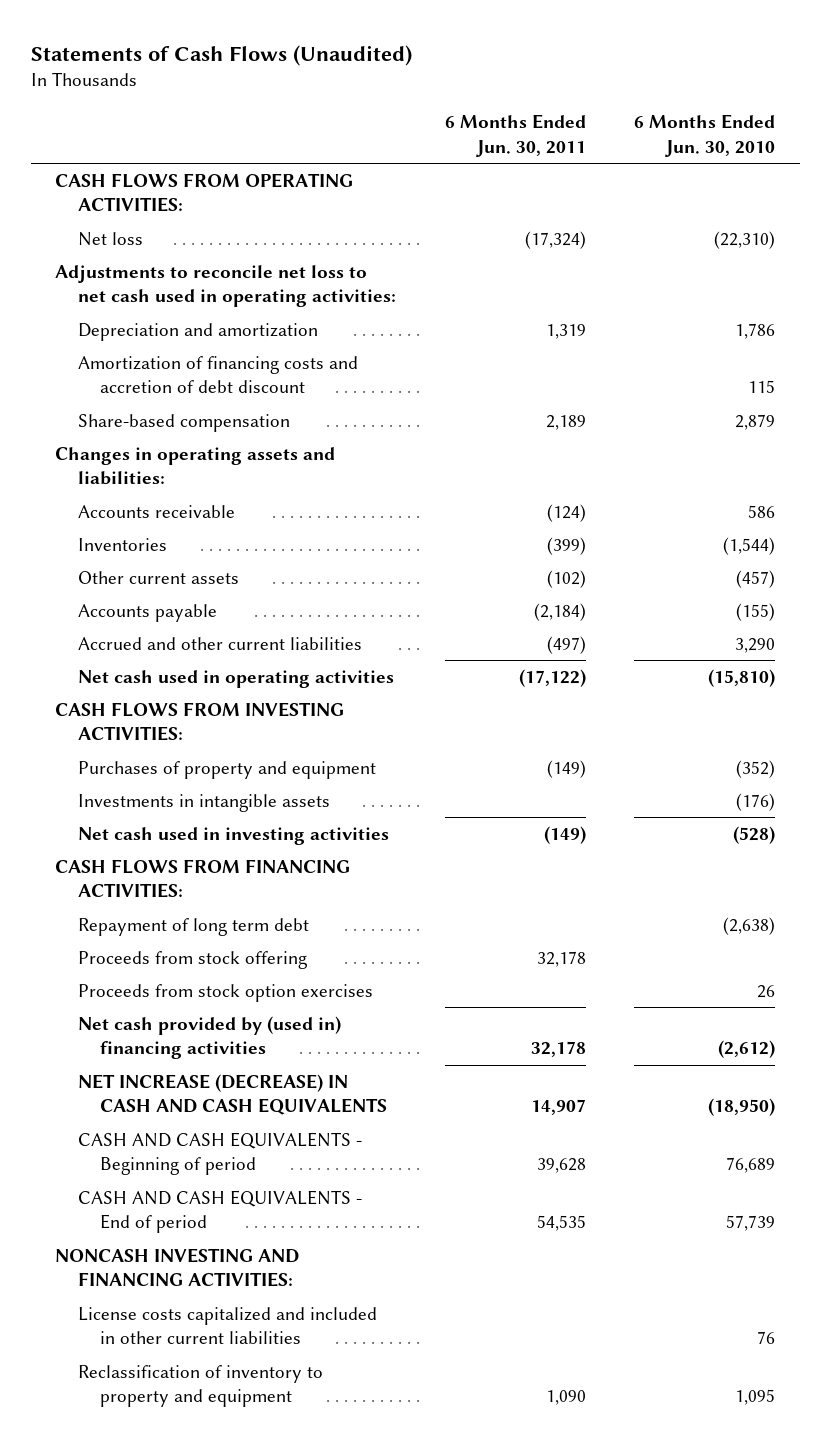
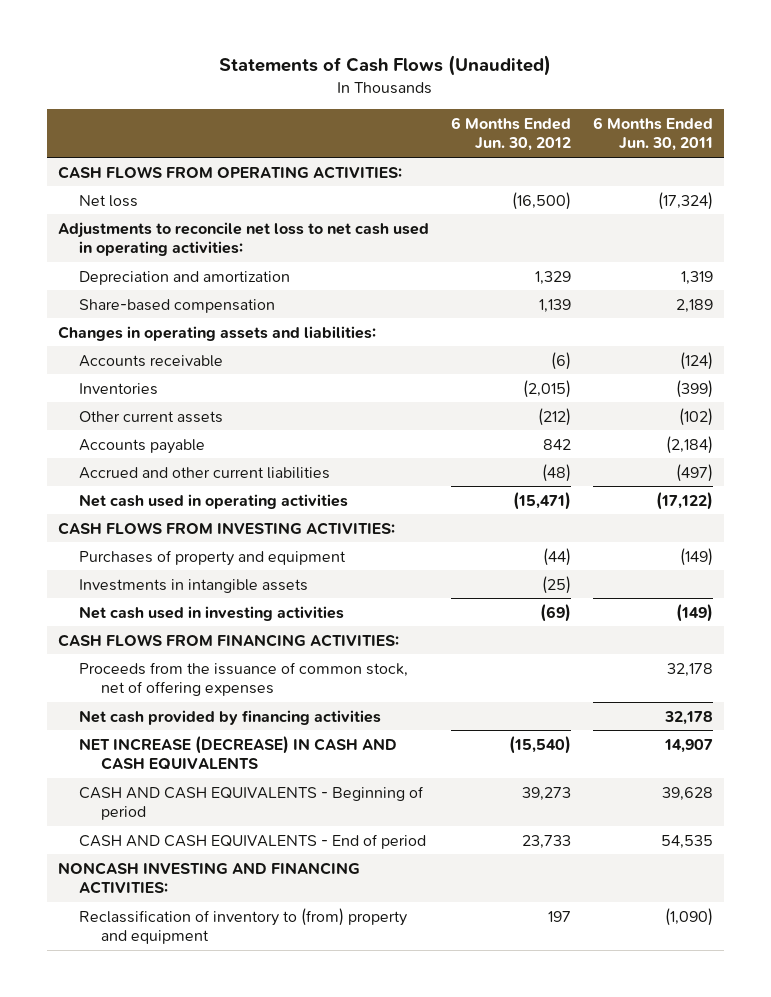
- | 6 Months Ended Jun. 30, 2011 | 6 Months Ended Jun. 30, 2010
+ | 6 Months Ended Jun. 30, 2012 | 6 Months Ended Jun. 30, 2011
- Amortization of financing costs and accretion of debt discount | | 115
- Repayment of long term debt | | (2,638)
- Proceeds from stock offering | 32,178 |
- Proceeds from stock option exercises | | 26
- Net cash provided by (used in) financing activities | 32,178 | (2,612)
+ Proceeds from the issuance of common stock, net of offering expenses | | 32,178
+ Net cash provided by financing activities | | 32,178
- License costs capitalized and included in other current liabilities | | 76
- Reclassification of inventory to property and equipment | 1,090 | 1,095
+ Reclassification of inventory to (from) property and equipment | 197 | (1,090)

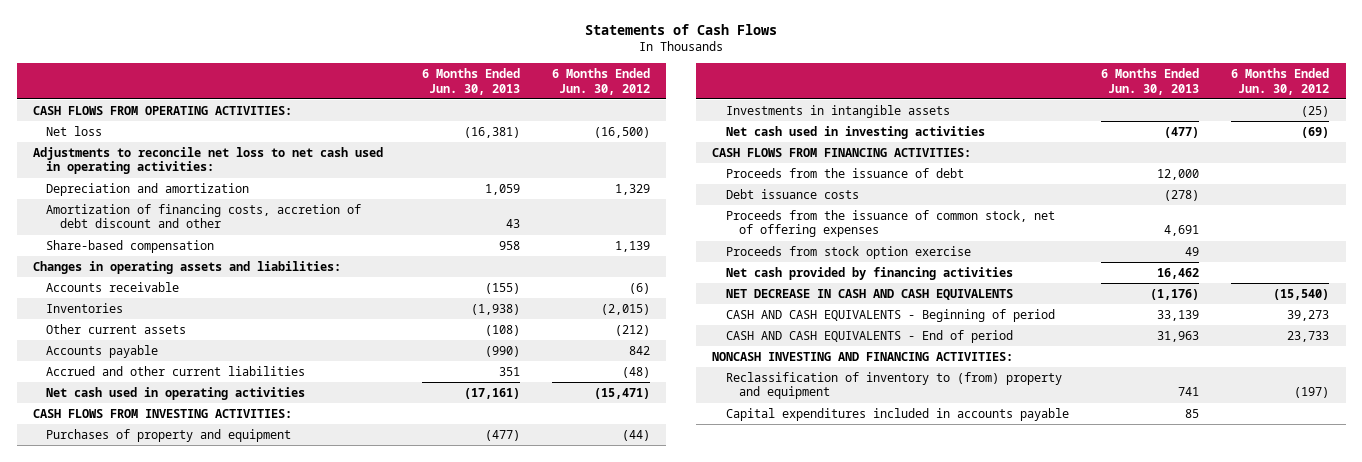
- Statements of Cash Flows (Unaudited)
+ Statements of Cash Flows
- | 6 Months Ended Jun. 30, 2012 | 6 Months Ended Jun. 30, 2011
+ | 6 Months Ended Jun. 30, 2013 | 6 Months Ended Jun. 30, 2012
+ Amortization of financing costs, accretion of debt discount and other | 43 |
+ Proceeds from the issuance of debt | 12,000 |
+ Debt issuance costs | (278) |
+ Proceeds from stock option exercise | 49 |
- NET INCREASE (DECREASE) IN CASH AND CASH EQUIVALENTS | (15,540) | 14,907
+ NET DECREASE IN CASH AND CASH EQUIVALENTS | (1,176) | (15,540)
- Reclassification of inventory to (from) property and equipment | 197 | (1,090)
+ Reclassification of inventory to (from) property and equipment | 741 | (197)
+ Capital expenditures included in accounts payable | 85 |

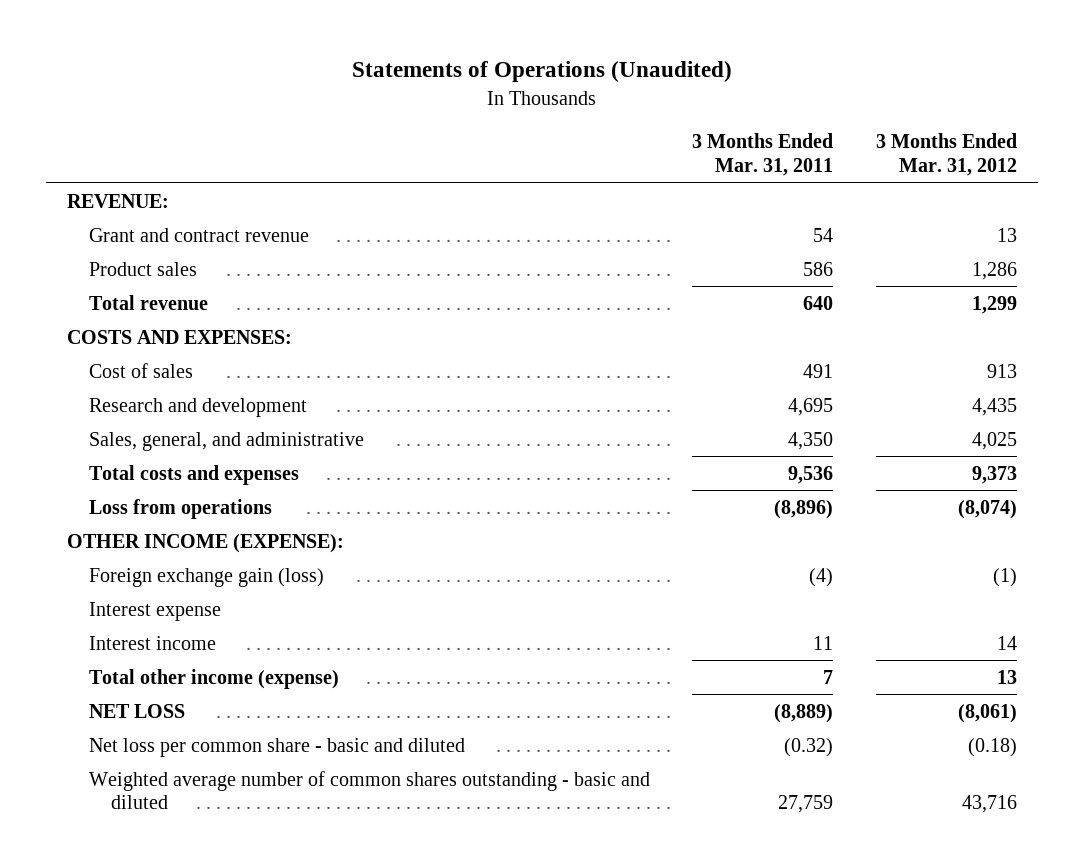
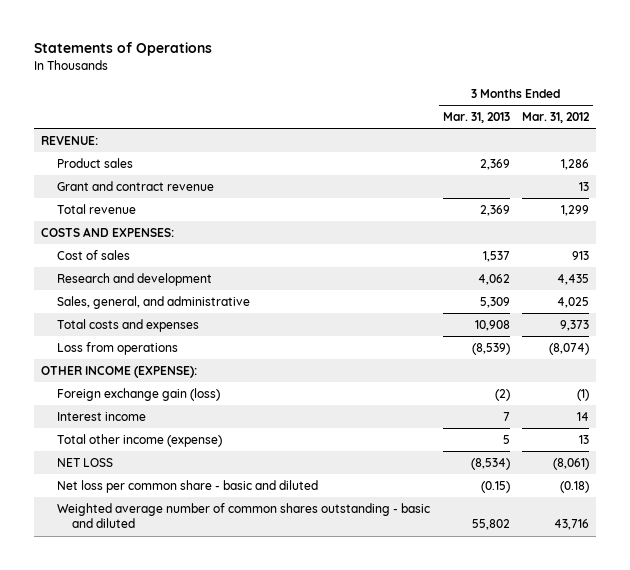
- Statements of Operations (Unaudited)
+ Statements of Operations
- | 3 Months Ended Mar. 31, 2011 | 3 Months Ended Mar. 31, 2012
+ | 3 Months Ended Mar. 31, 2013 | 3 Months Ended Mar. 31, 2012
moved down: Grant and contract revenue | | 13
- Interest expense

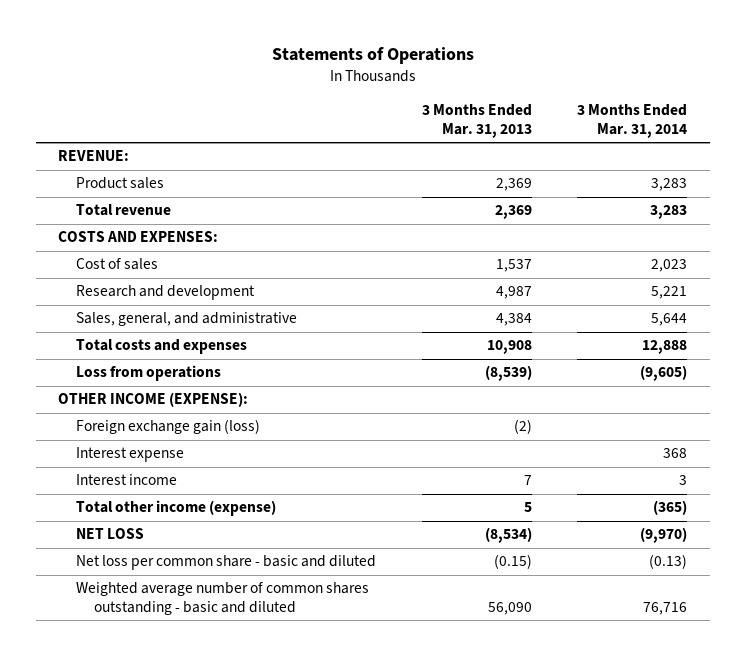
- | 3 Months Ended Mar. 31, 2013 | 3 Months Ended Mar. 31, 2012
+ | 3 Months Ended Mar. 31, 2013 | 3 Months Ended Mar. 31, 2014
- Grant and contract revenue | | 13
- Research and development | 4,062 | 4,435
- Sales, general, and administrative | 5,309 | 4,025
+ Research and development | 4,987 | 5,221
+ Sales, general, and administrative | 4,384 | 5,644
+ Interest expense | | 368
- Weighted average number of common shares outstanding - basic and diluted | 55,802 | 43,716
+ Weighted average number of common shares outstanding - basic and diluted | 56,090 | 76,716

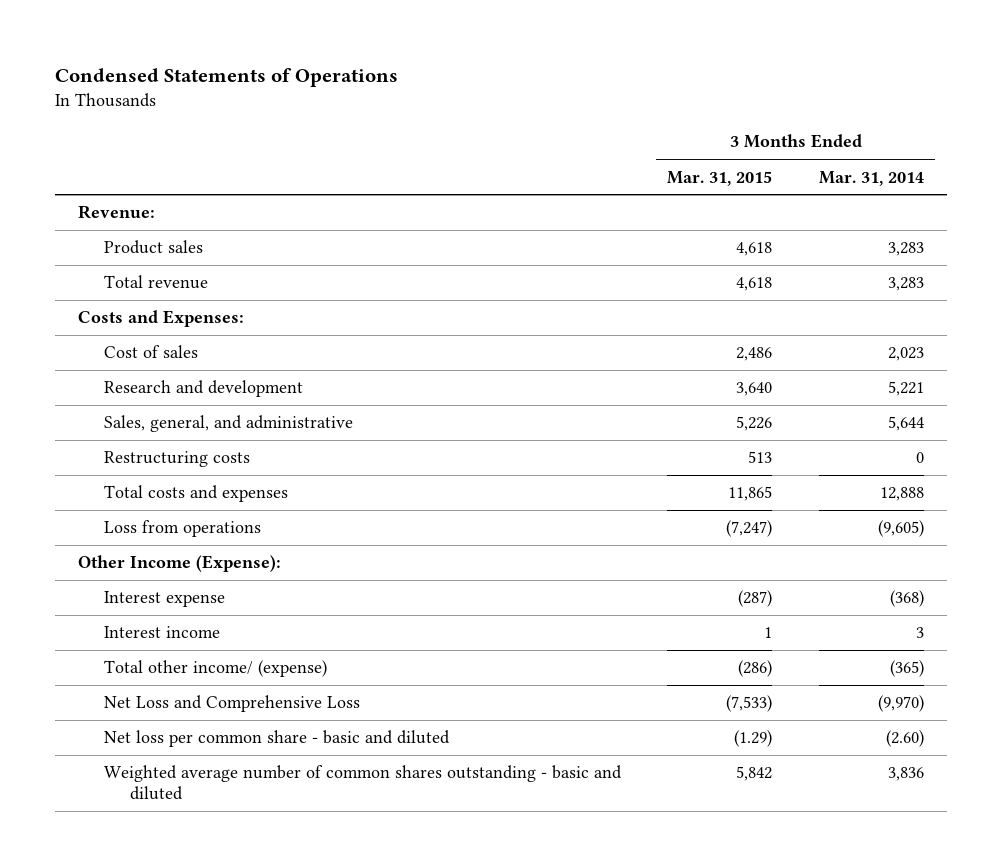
- Statements of Operations
+ Condensed Statements of Operations
- | 3 Months Ended Mar. 31, 2013 | 3 Months Ended Mar. 31, 2014
+ | 3 Months Ended Mar. 31, 2015 | 3 Months Ended Mar. 31, 2014
- REVENUE:
+ Revenue:
- COSTS AND EXPENSES:
+ Costs and Expenses:
+ Restructuring costs | 513 | 0
- OTHER INCOME (EXPENSE):
- Foreign exchange gain (loss) | (2) |
- Interest expense | | 368
+ Other Income (Expense):
+ Interest expense | (287) | (368)
- Total other income (expense) | 5 | (365)
- NET LOSS | (8,534) | (9,970)
- Net loss per common share - basic and diluted | (0.15) | (0.13)
- Weighted average number of common shares outstanding - basic and diluted | 56,090 | 76,716
+ Total other income/ (expense) | (286) | (365)
+ Net Loss and Comprehensive Loss | (7,533) | (9,970)
+ Net loss per common share - basic and diluted | (1.29) | (2.60)
+ Weighted average number of common shares outstanding - basic and diluted | 5,842 | 3,836

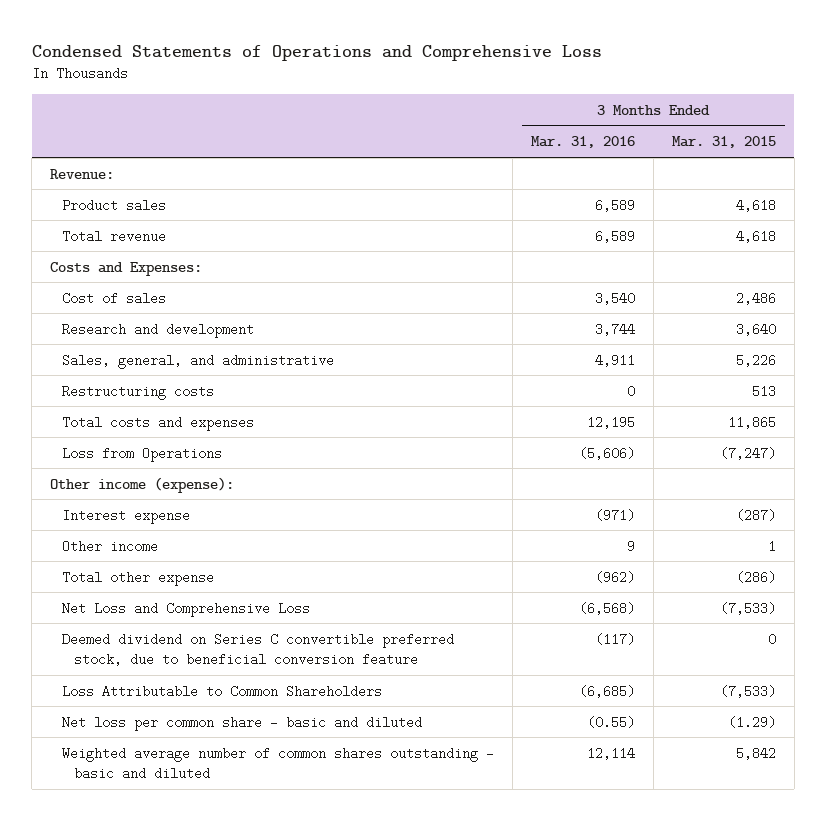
- Condensed Statements of Operations
+ Condensed Statements of Operations and Comprehensive Loss
- | 3 Months Ended Mar. 31, 2015 | 3 Months Ended Mar. 31, 2014
+ | 3 Months Ended Mar. 31, 2016 | 3 Months Ended Mar. 31, 2015
- Loss from operations | (7,247) | (9,605)
- Other Income (Expense):
+ Loss from Operations | (5,606) | (7,247)
+ Other income (expense):
- Interest income | 1 | 3
- Total other income/ (expense) | (286) | (365)
+ Other income | 9 | 1
+ Total other expense | (962) | (286)
+ Deemed dividend on Series C convertible preferred stock, due to beneficial conversion feature | (117) | 0
+ Loss Attributable to Common Shareholders | (6,685) | (7,533)

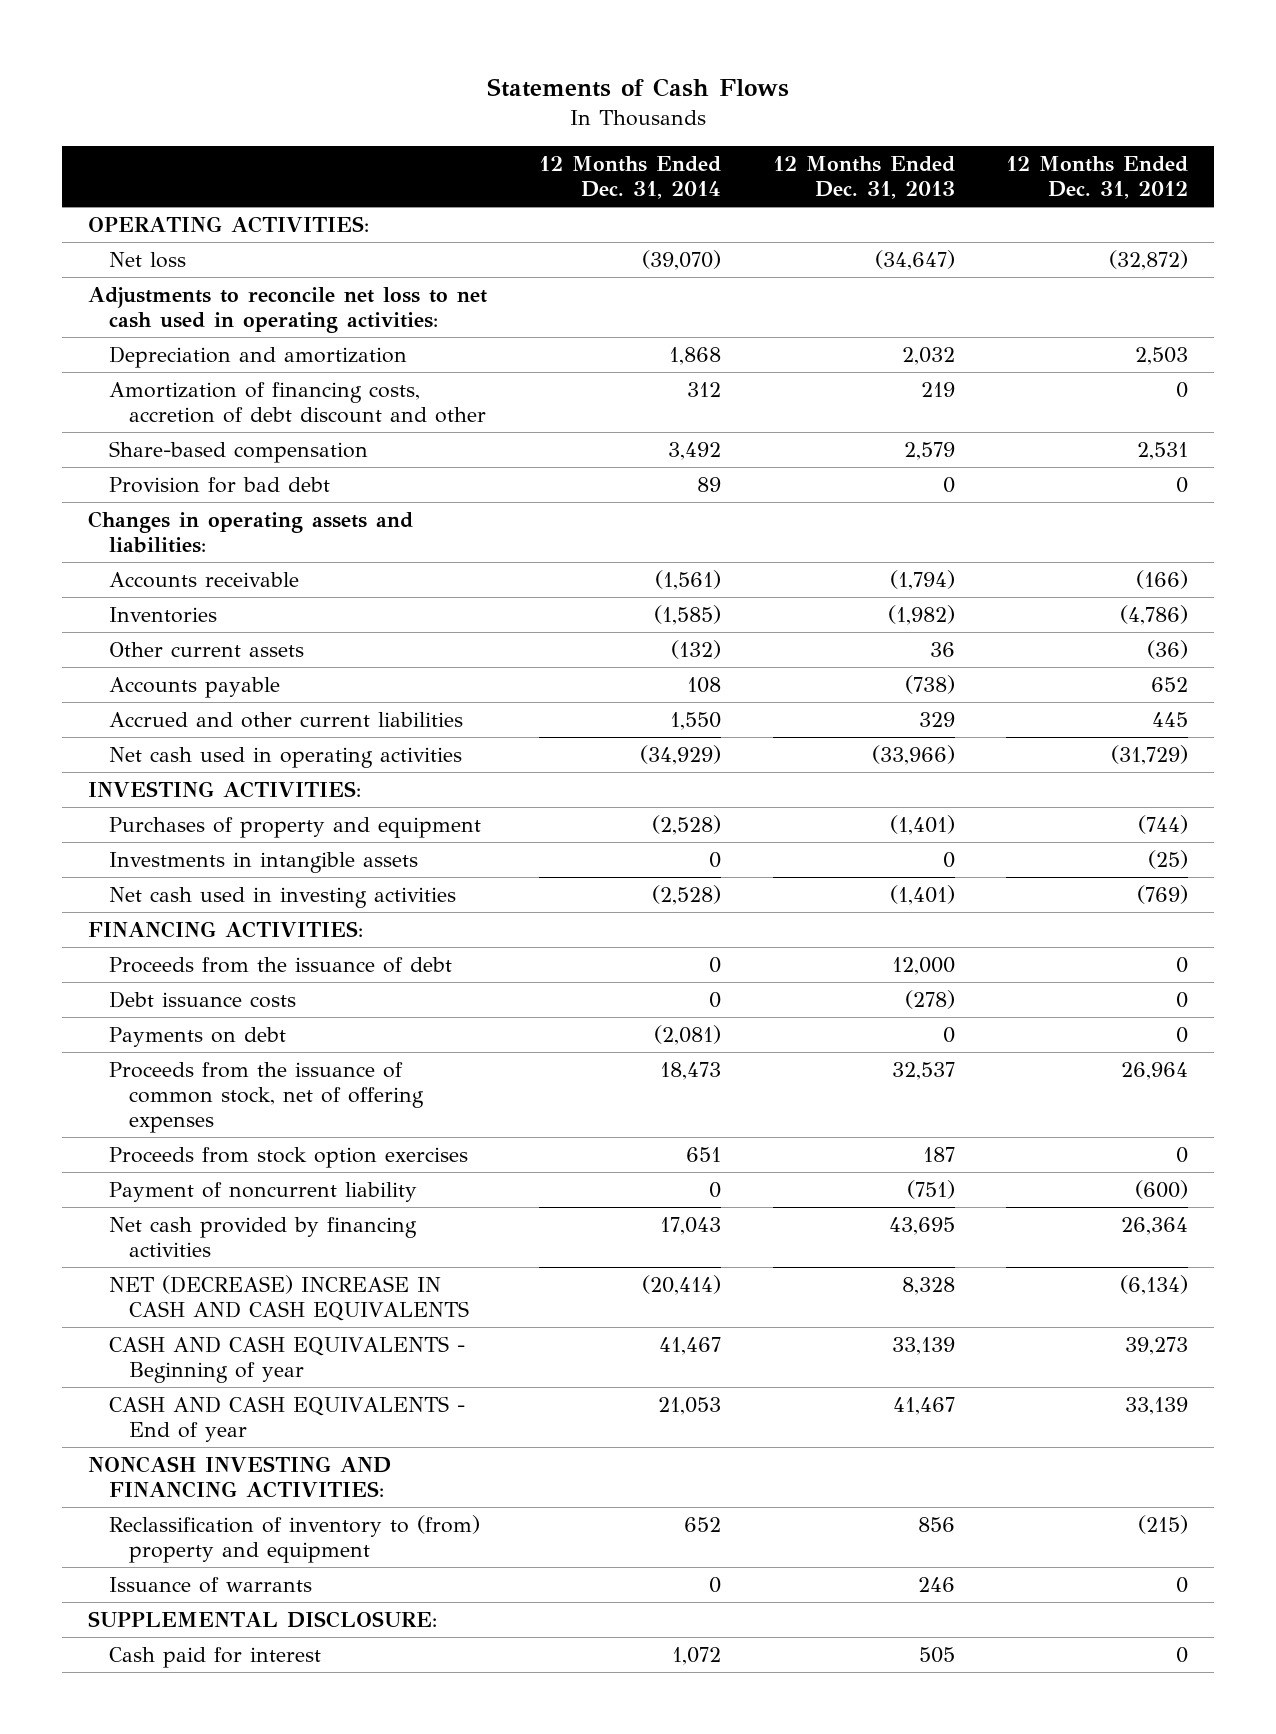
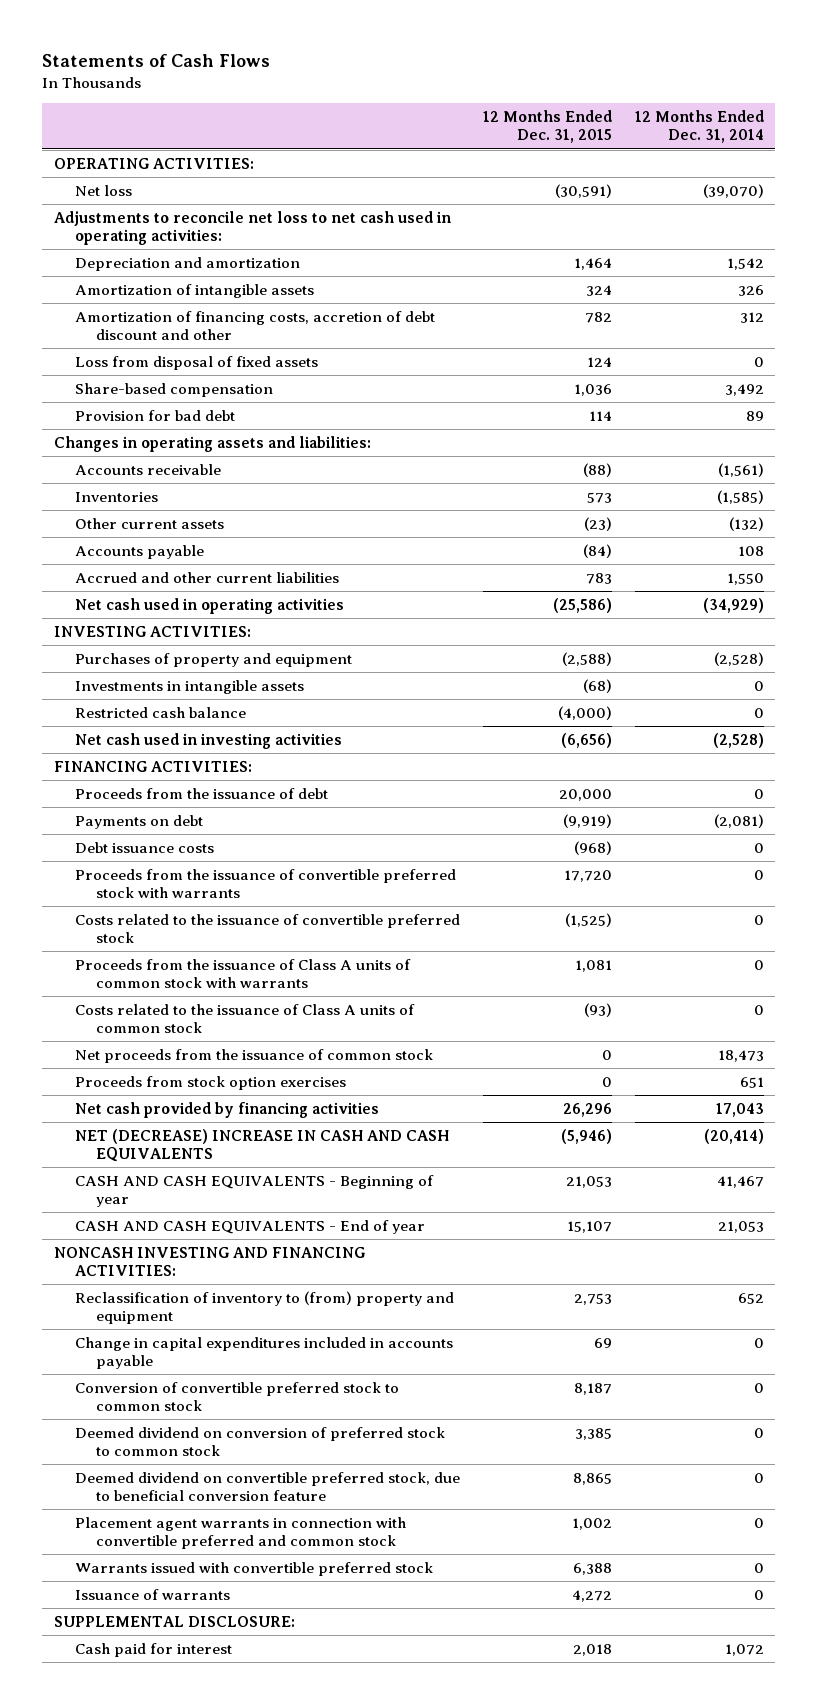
- | 12 Months Ended Dec. 31, 2014 | 12 Months Ended Dec. 31, 2013 | 12 Months Ended Dec. 31, 2012
+ | 12 Months Ended Dec. 31, 2015 | 12 Months Ended Dec. 31, 2014
- Depreciation and amortization | 1,868 | 2,032 | 2,503
+ Depreciation and amortization | 1,464 | 1,542
+ Amortization of intangible assets | 324 | 326
+ Loss from disposal of fixed assets | 124 | 0
+ Restricted cash balance | (4,000) | 0
- Proceeds from the issuance of common stock, net of offering expenses | 18,473 | 32,537 | 26,964
moved down: Debt issuance costs | (968) | 0
+ Proceeds from the issuance of convertible preferred stock with warrants | 17,720 | 0
+ Costs related to the issuance of convertible preferred stock | (1,525) | 0
+ Proceeds from the issuance of Class A units of common stock with warrants | 1,081 | 0
+ Costs related to the issuance of Class A units of common stock | (93) | 0
+ Net proceeds from the issuance of common stock | 0 | 18,473
- Payment of noncurrent liability | 0 | (751) | (600)
+ Change in capital expenditures included in accounts payable | 69 | 0
+ Conversion of convertible preferred stock to common stock | 8,187 | 0
+ Deemed dividend on conversion of preferred stock to common stock | 3,385 | 0
+ Deemed dividend on convertible preferred stock, due to beneficial conversion feature | 8,865 | 0
+ Placement agent warrants in connection with convertible preferred and common stock | 1,002 | 0
+ Warrants issued with convertible preferred stock | 6,388 | 0

